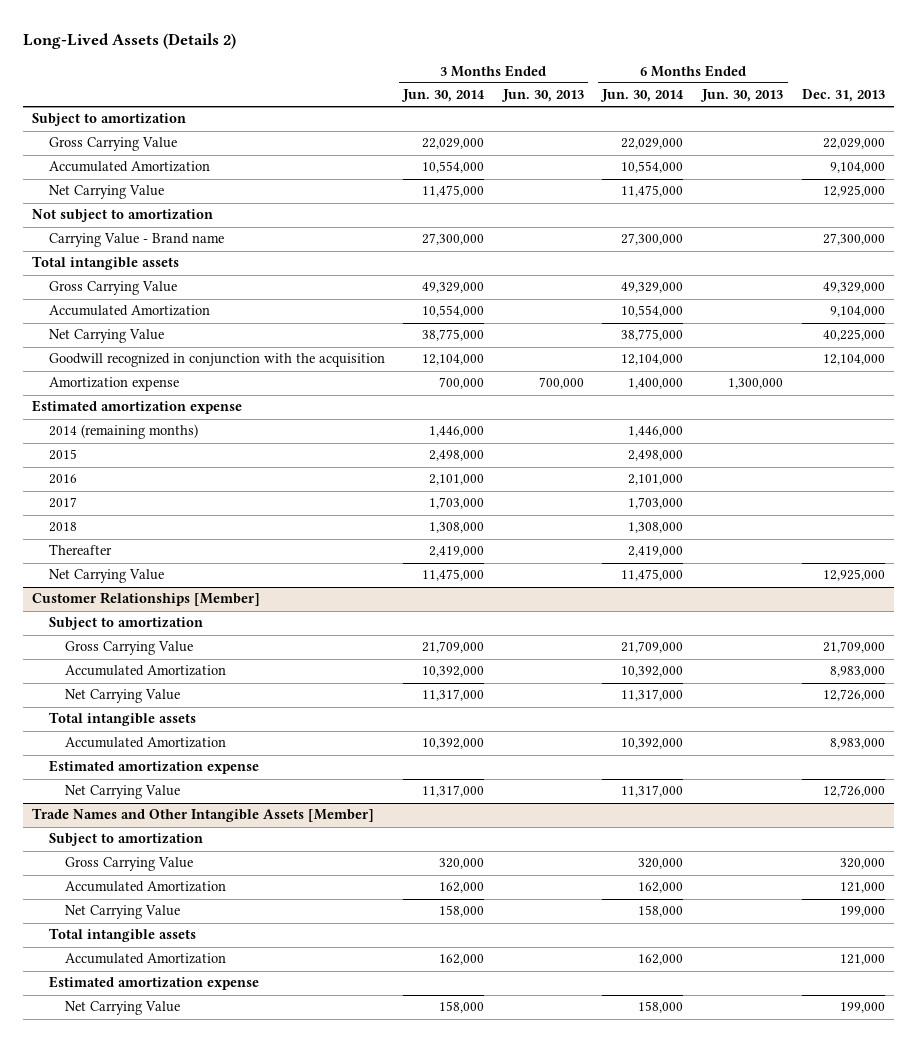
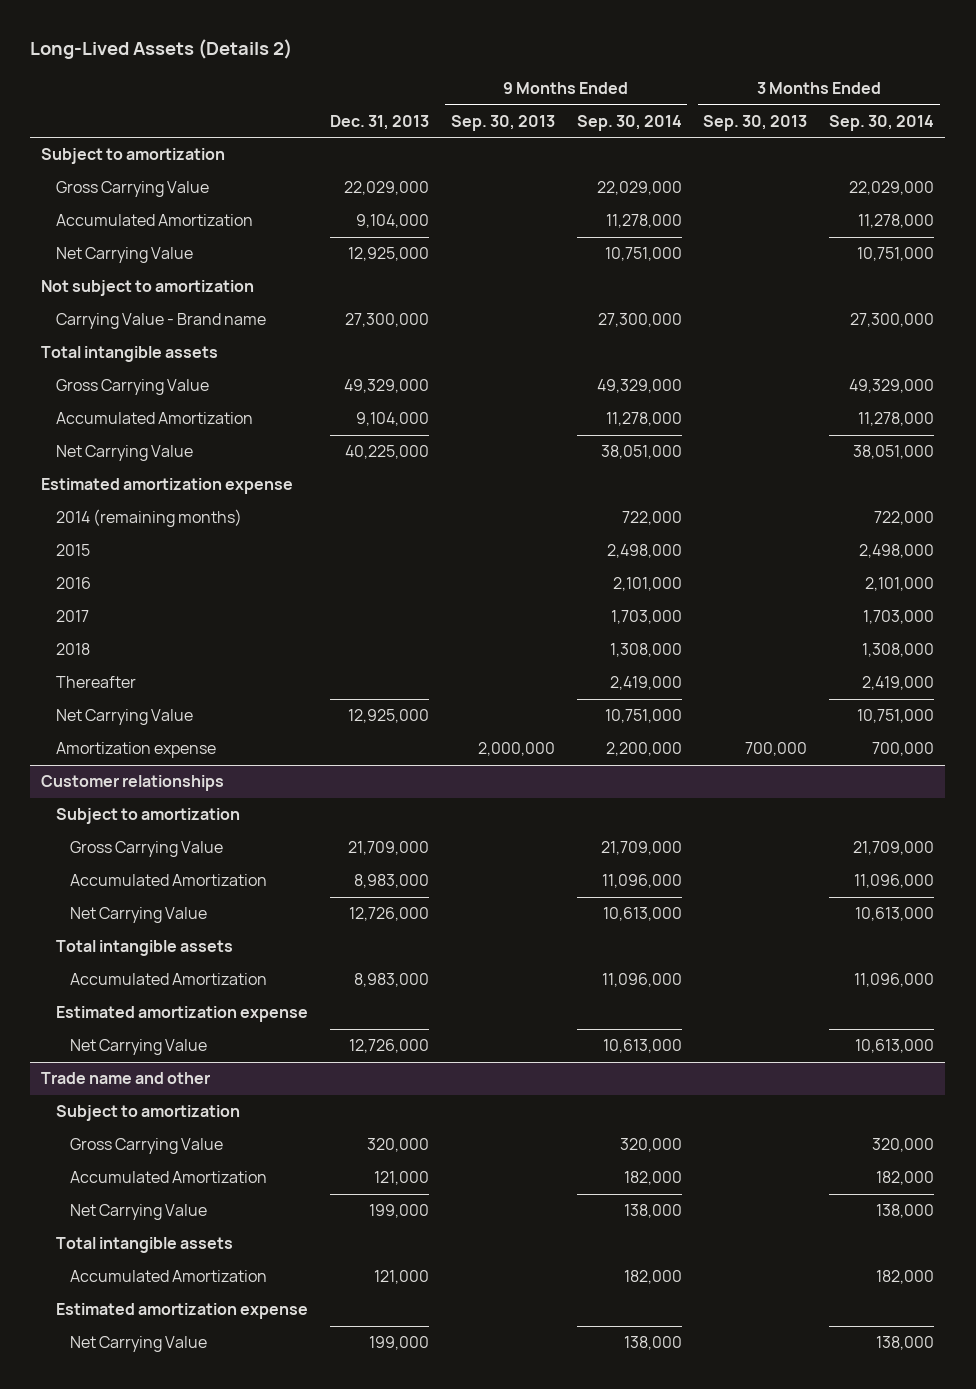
- | 3 Months Ended Jun. 30, 2014 | 3 Months Ended Jun. 30, 2013 | 6 Months Ended Jun. 30, 2014 | 6 Months Ended Jun. 30, 2013 | Dec. 31, 2013
+ | Dec. 31, 2013 | 9 Months Ended Sep. 30, 2013 | 9 Months Ended Sep. 30, 2014 | 3 Months Ended Sep. 30, 2013 | 3 Months Ended Sep. 30, 2014
- Goodwill recognized in conjunction with the acquisition | 12,104,000 | | 12,104,000 | | 12,104,000
- Customer Relationships [Member]
moved down: Amortization expense | | 2,000,000 | 2,200,000 | 700,000 | 700,000
+ Customer relationships
- Trade Names and Other Intangible Assets [Member]
+ Trade name and other

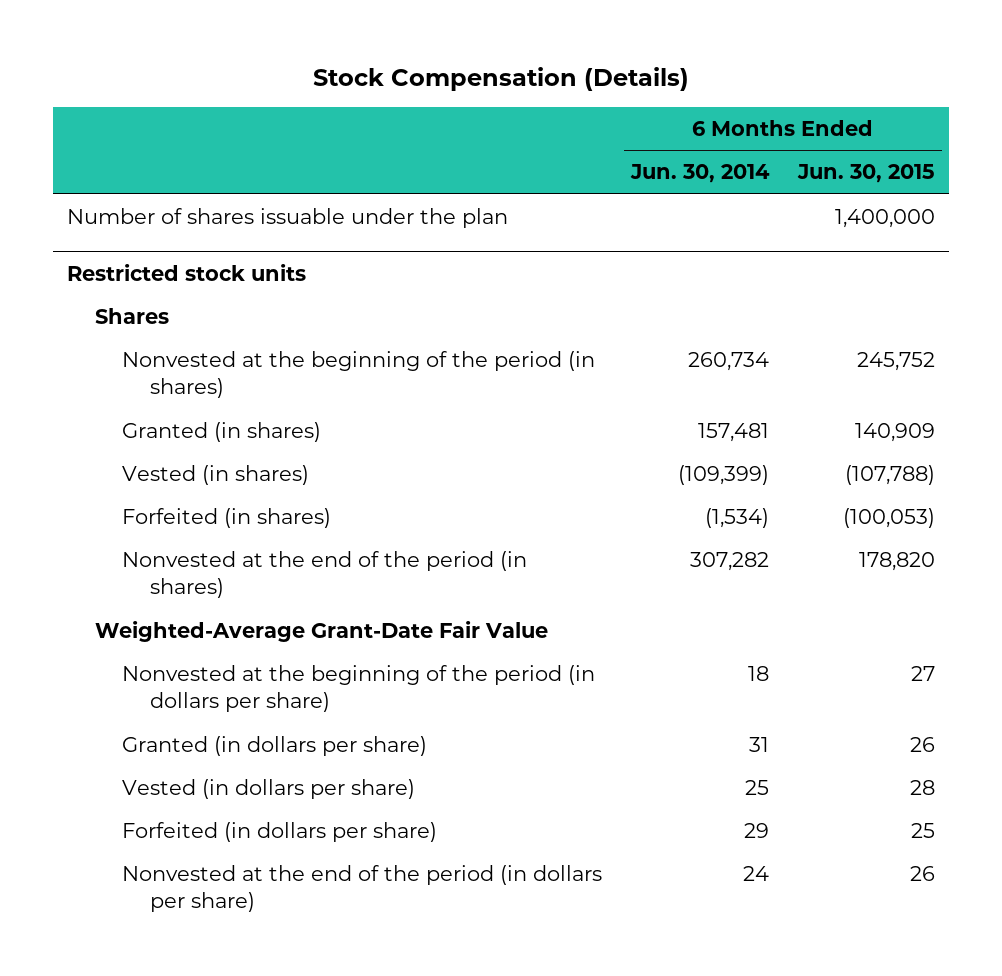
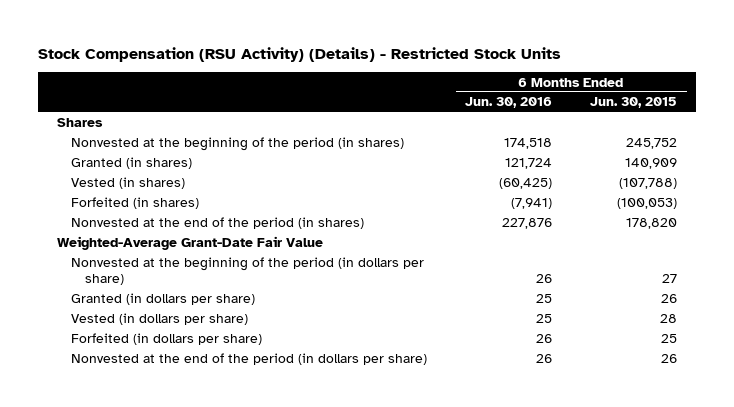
- Stock Compensation (Details)
+ Stock Compensation (RSU Activity) (Details) - Restricted Stock Units
- | 6 Months Ended Jun. 30, 2014 | 6 Months Ended Jun. 30, 2015
+ | 6 Months Ended Jun. 30, 2016 | 6 Months Ended Jun. 30, 2015
- Number of shares issuable under the plan | | 1,400,000
- Restricted stock units

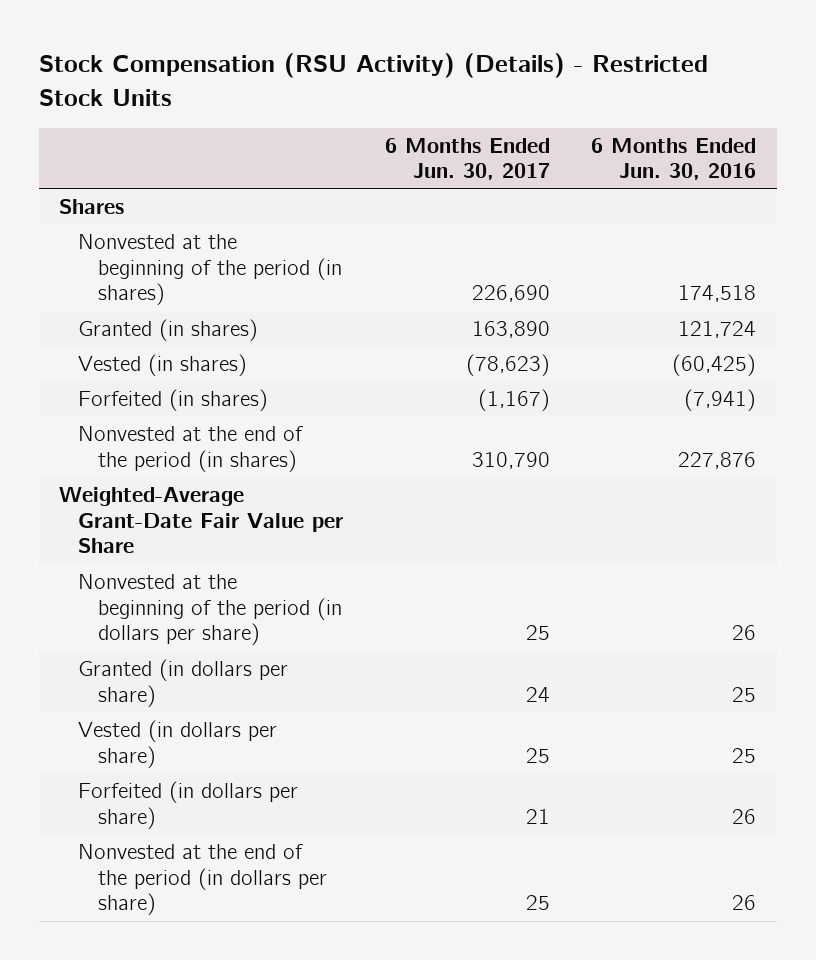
- | 6 Months Ended Jun. 30, 2016 | 6 Months Ended Jun. 30, 2015
+ | 6 Months Ended Jun. 30, 2017 | 6 Months Ended Jun. 30, 2016
- Weighted-Average Grant-Date Fair Value
+ Weighted-Average Grant-Date Fair Value per Share

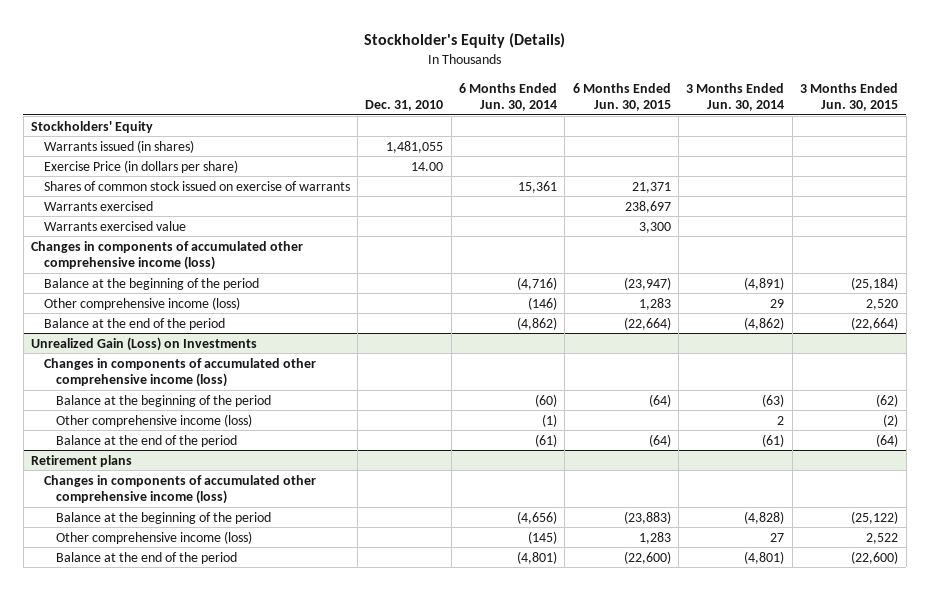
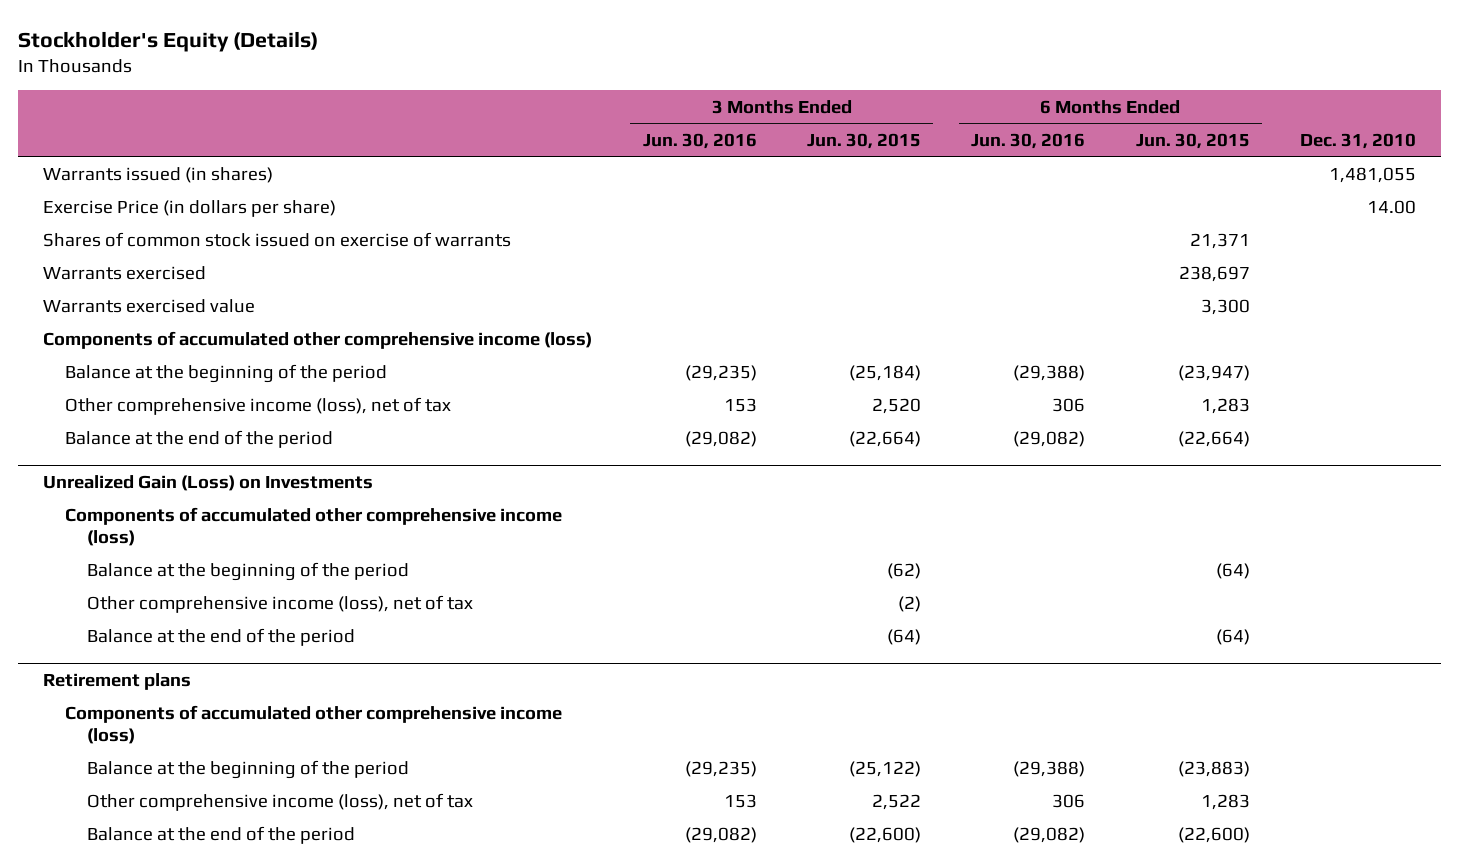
- | Dec. 31, 2010 | 6 Months Ended Jun. 30, 2014 | 6 Months Ended Jun. 30, 2015 | 3 Months Ended Jun. 30, 2014 | 3 Months Ended Jun. 30, 2015
+ | 3 Months Ended Jun. 30, 2016 | 3 Months Ended Jun. 30, 2015 | 6 Months Ended Jun. 30, 2016 | 6 Months Ended Jun. 30, 2015 | Dec. 31, 2010
- Stockholders' Equity
- Changes in components of accumulated other comprehensive income (loss)
+ Components of accumulated other comprehensive income (loss)
- Other comprehensive income (loss) | | (146) | 1,283 | 29 | 2,520
+ Other comprehensive income (loss), net of tax | 153 | 2,520 | 306 | 1,283 |
@ Unrealized Gain (Loss) on Investments
- Changes in components of accumulated other comprehensive income (loss)
+ Components of accumulated other comprehensive income (loss)
- Other comprehensive income (loss) | | (1) | | 2 | (2)
+ Other comprehensive income (loss), net of tax | | (2) | | |
@ Retirement plans
- Changes in components of accumulated other comprehensive income (loss)
+ Components of accumulated other comprehensive income (loss)
- Other comprehensive income (loss) | | (145) | 1,283 | 27 | 2,522
+ Other comprehensive income (loss), net of tax | 153 | 2,522 | 306 | 1,283 |

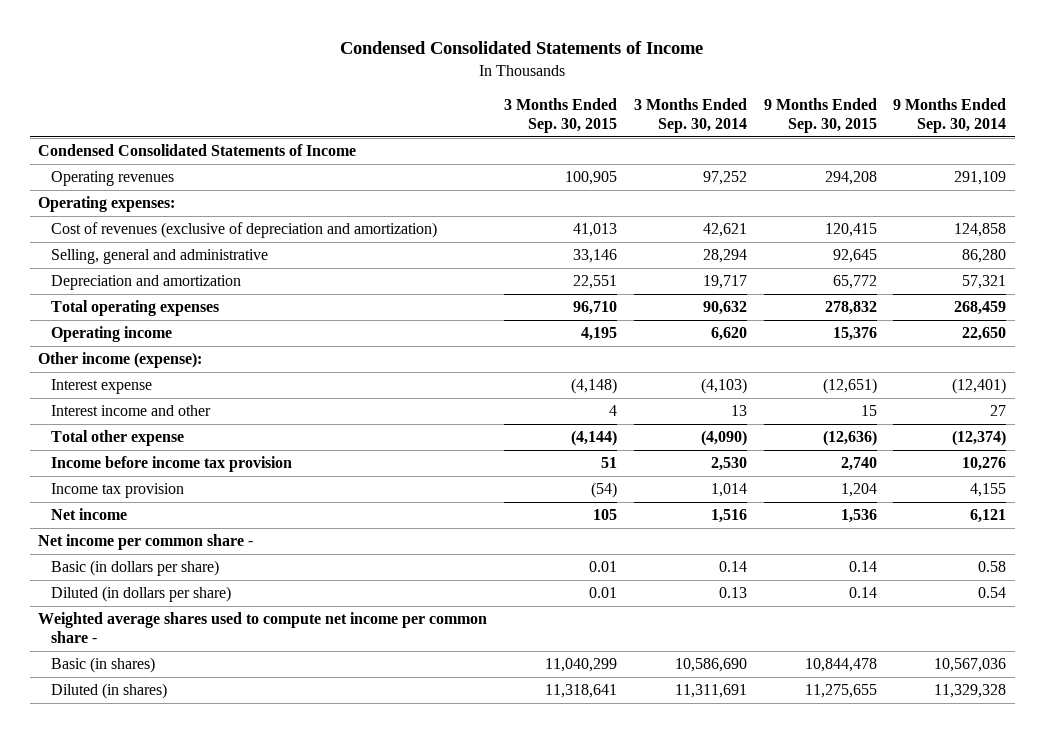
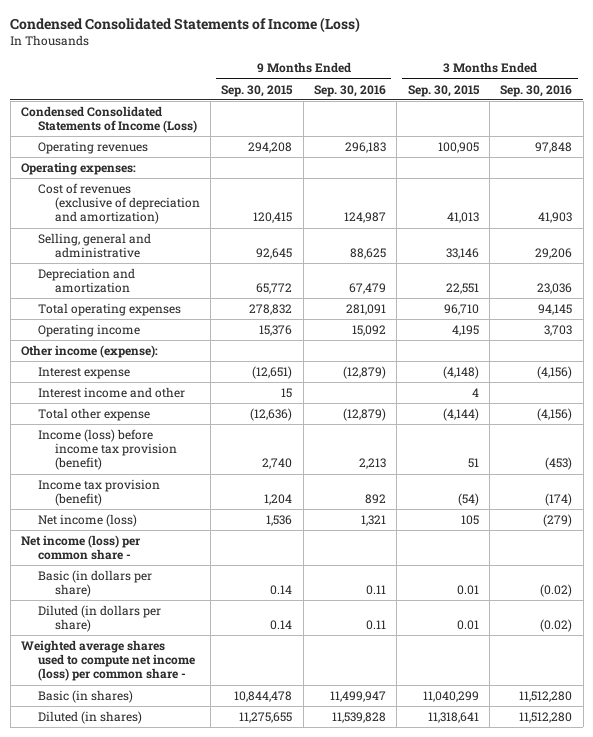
- Condensed Consolidated Statements of Income
+ Condensed Consolidated Statements of Income (Loss)
- | 3 Months Ended Sep. 30, 2015 | 3 Months Ended Sep. 30, 2014 | 9 Months Ended Sep. 30, 2015 | 9 Months Ended Sep. 30, 2014
+ | 9 Months Ended Sep. 30, 2015 | 9 Months Ended Sep. 30, 2016 | 3 Months Ended Sep. 30, 2015 | 3 Months Ended Sep. 30, 2016
- Condensed Consolidated Statements of Income
+ Condensed Consolidated Statements of Income (Loss)
- Income before income tax provision | 51 | 2,530 | 2,740 | 10,276
- Income tax provision | (54) | 1,014 | 1,204 | 4,155
- Net income | 105 | 1,516 | 1,536 | 6,121
- Net income per common share -
+ Income (loss) before income tax provision (benefit) | 2,740 | 2,213 | 51 | (453)
+ Income tax provision (benefit) | 1,204 | 892 | (54) | (174)
+ Net income (loss) | 1,536 | 1,321 | 105 | (279)
+ Net income (loss) per common share -
- Weighted average shares used to compute net income per common share -
+ Weighted average shares used to compute net income (loss) per common share -

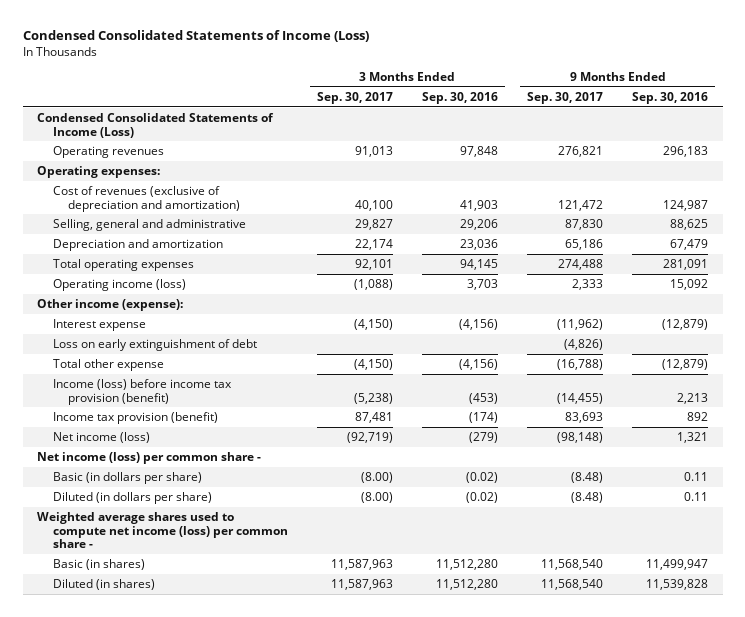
- | 9 Months Ended Sep. 30, 2015 | 9 Months Ended Sep. 30, 2016 | 3 Months Ended Sep. 30, 2015 | 3 Months Ended Sep. 30, 2016
+ | 3 Months Ended Sep. 30, 2017 | 3 Months Ended Sep. 30, 2016 | 9 Months Ended Sep. 30, 2017 | 9 Months Ended Sep. 30, 2016
- Operating income | 15,376 | 15,092 | 4,195 | 3,703
+ Operating income (loss) | (1,088) | 3,703 | 2,333 | 15,092
- Interest income and other | 15 | | 4 |
+ Loss on early extinguishment of debt | | | (4,826) |

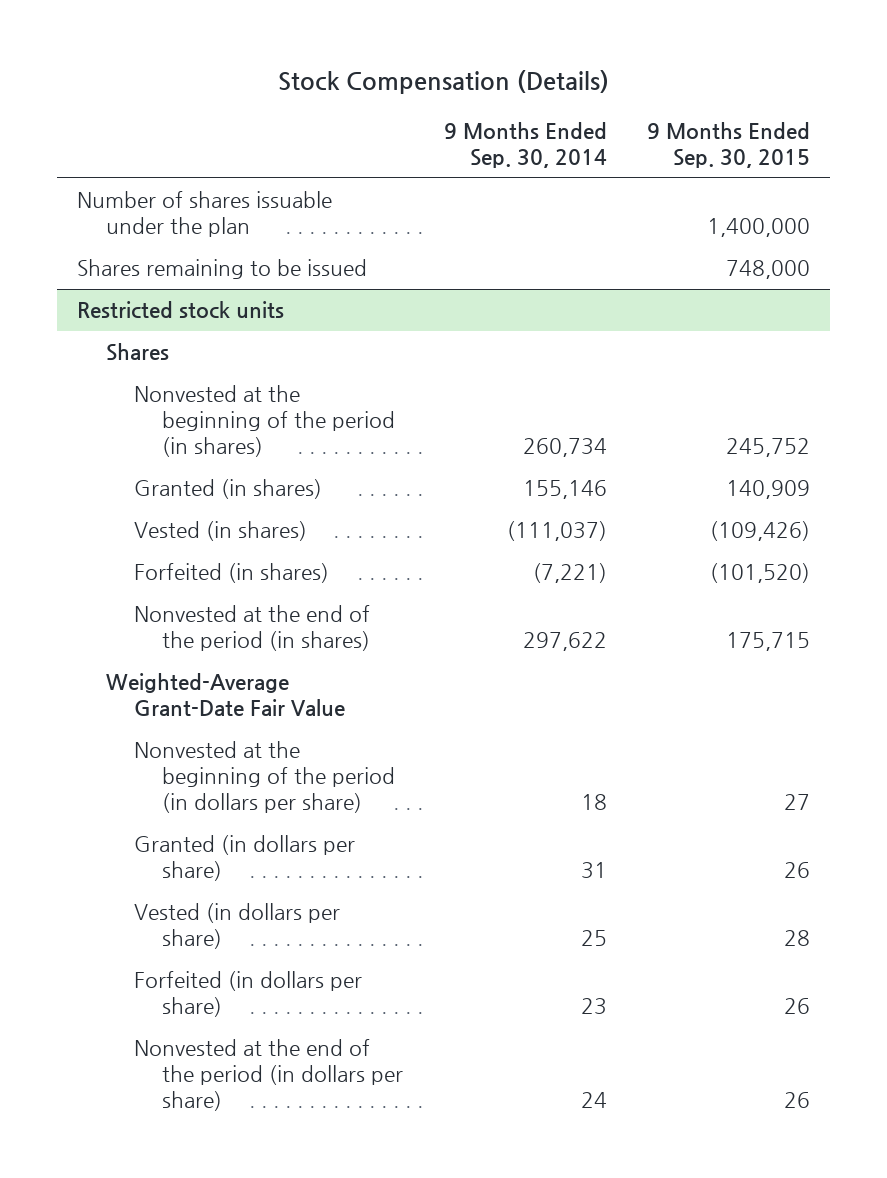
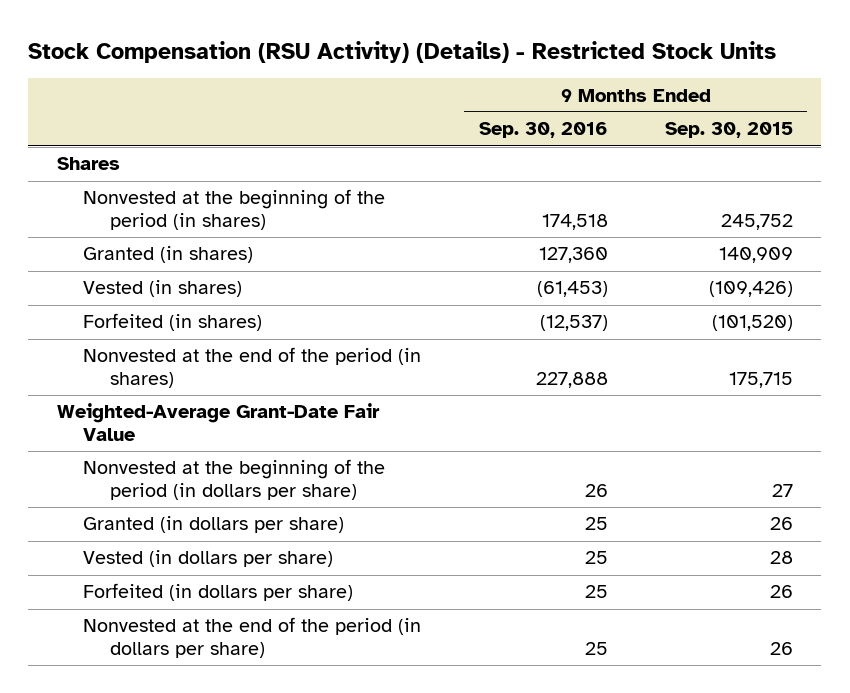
- Stock Compensation (Details)
+ Stock Compensation (RSU Activity) (Details) - Restricted Stock Units
- | 9 Months Ended Sep. 30, 2014 | 9 Months Ended Sep. 30, 2015
+ | 9 Months Ended Sep. 30, 2016 | 9 Months Ended Sep. 30, 2015
- Number of shares issuable under the plan | | 1,400,000
- Shares remaining to be issued | | 748,000
- Restricted stock units

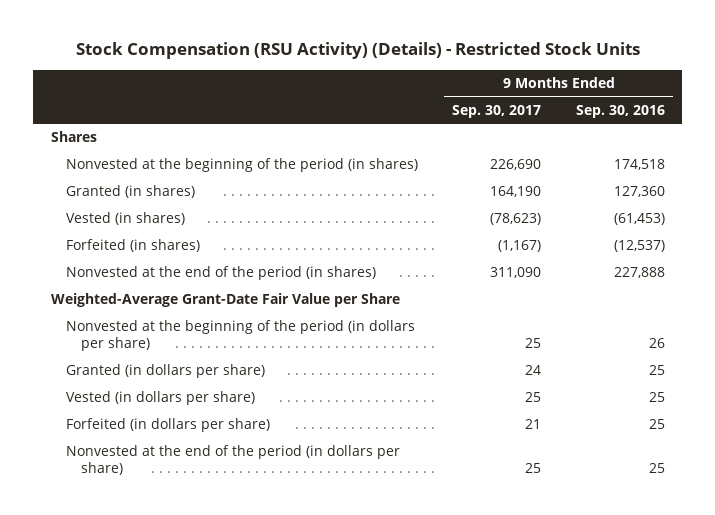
- | 9 Months Ended Sep. 30, 2016 | 9 Months Ended Sep. 30, 2015
+ | 9 Months Ended Sep. 30, 2017 | 9 Months Ended Sep. 30, 2016
- Weighted-Average Grant-Date Fair Value
+ Weighted-Average Grant-Date Fair Value per Share

